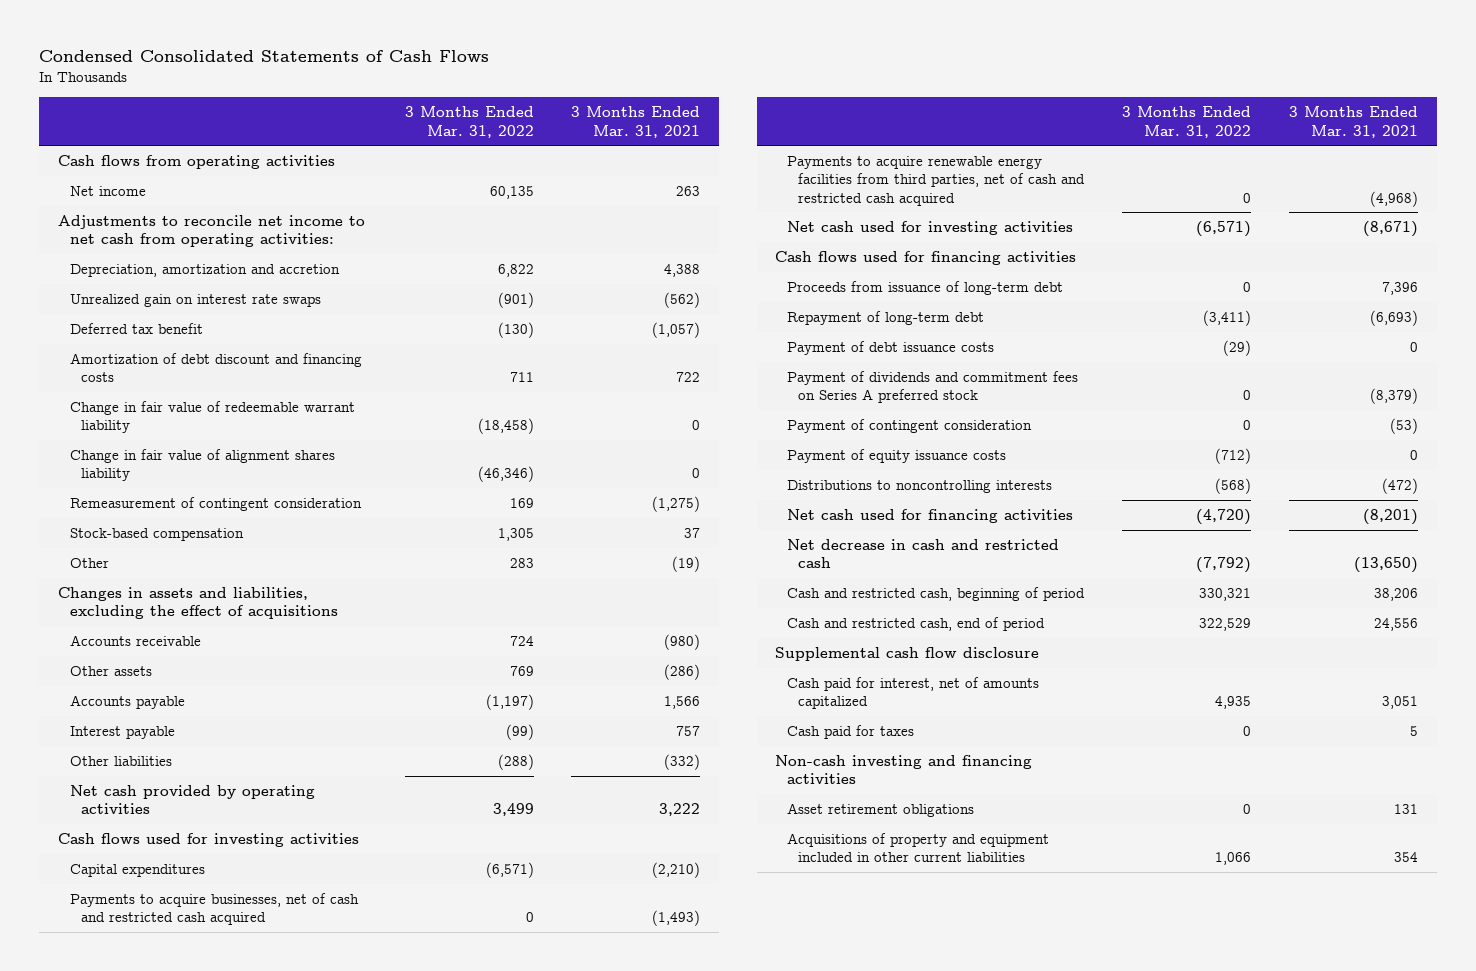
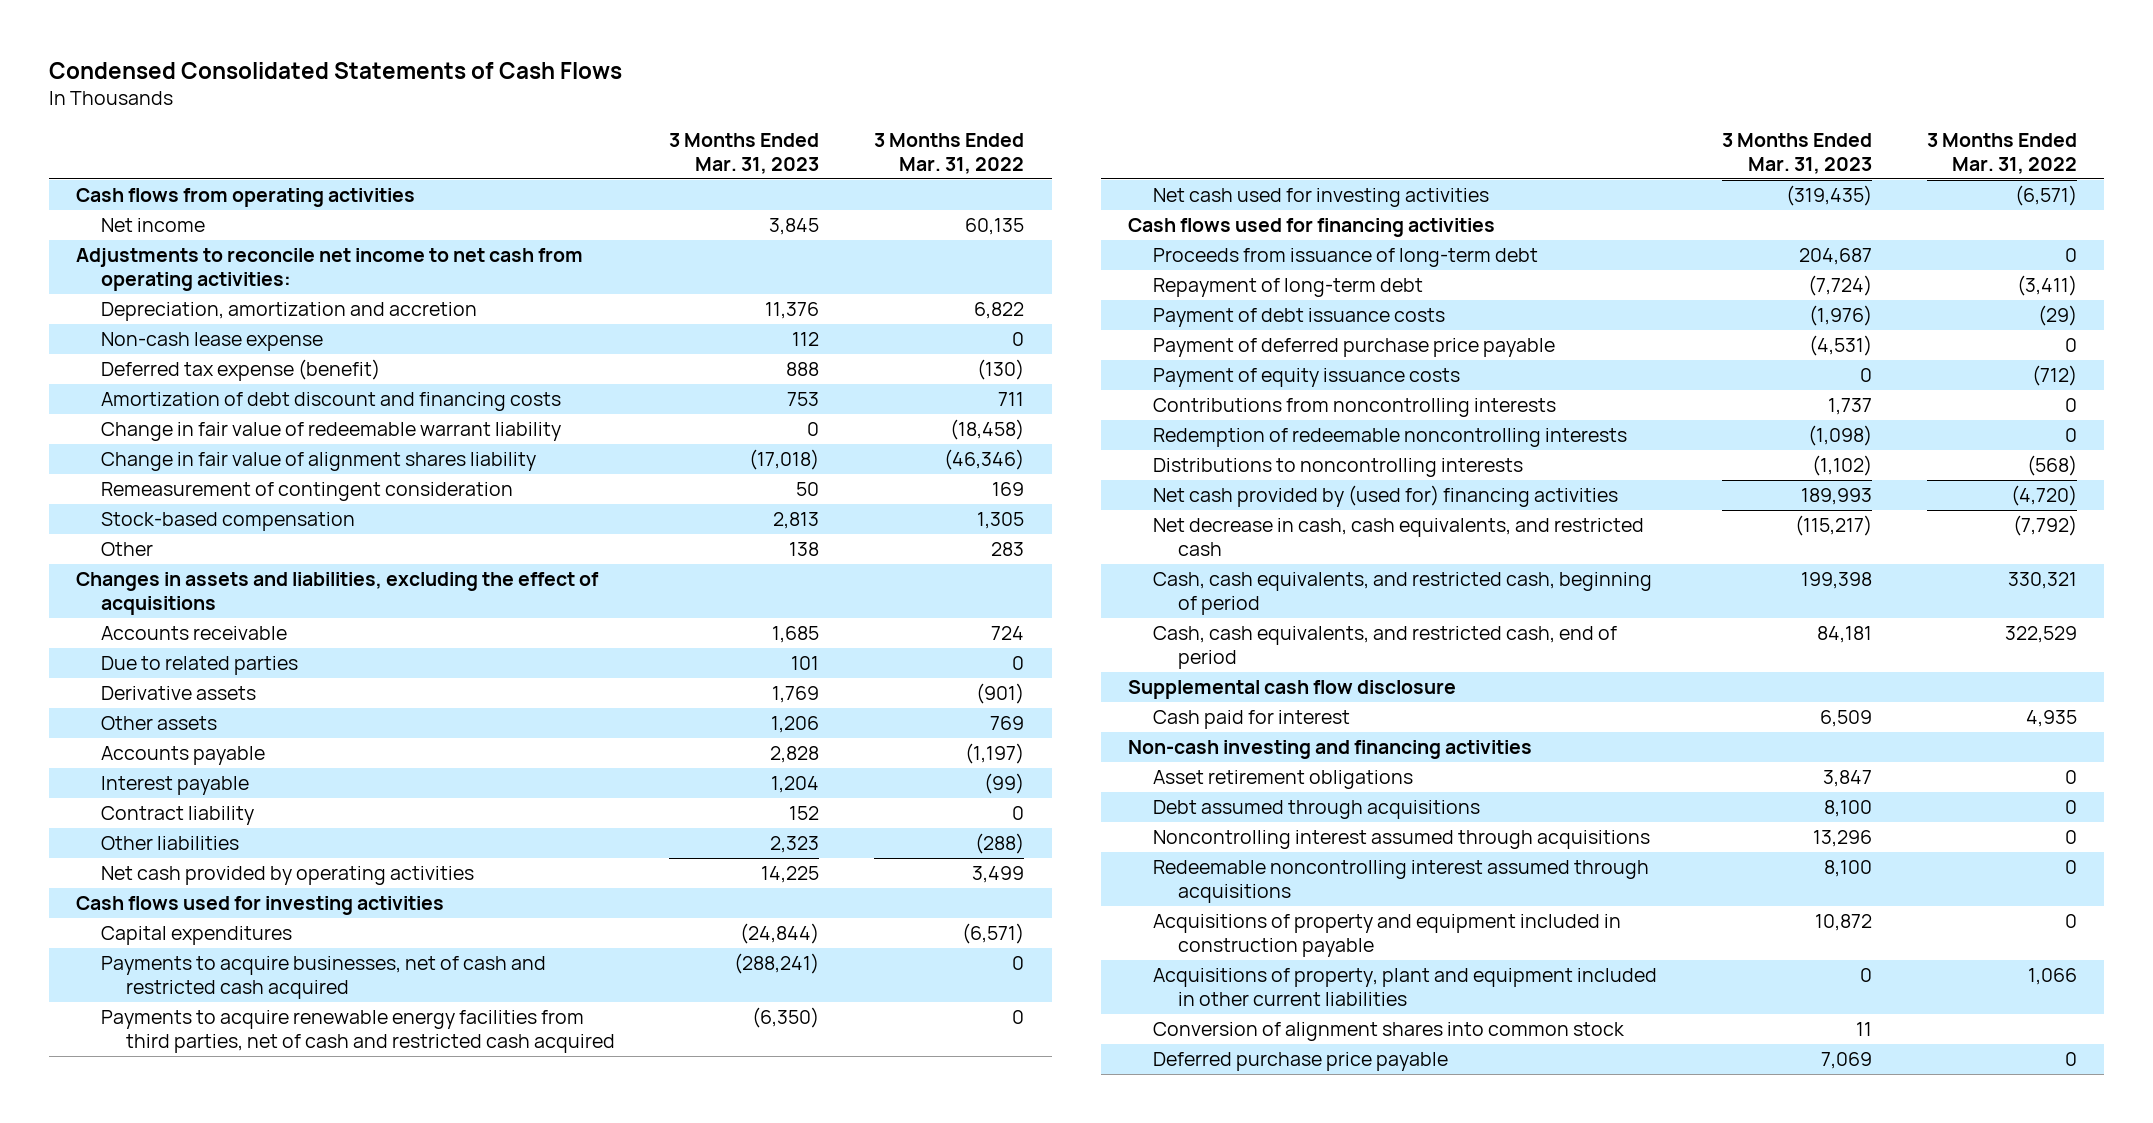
- | 3 Months Ended Mar. 31, 2022 | 3 Months Ended Mar. 31, 2021
+ | 3 Months Ended Mar. 31, 2023 | 3 Months Ended Mar. 31, 2022
- Unrealized gain on interest rate swaps | (901) | (562)
- Deferred tax benefit | (130) | (1,057)
+ Non-cash lease expense | 112 | 0
+ Deferred tax expense (benefit) | 888 | (130)
+ Due to related parties | 101 | 0
+ Derivative assets | 1,769 | (901)
+ Contract liability | 152 | 0
- Payment of dividends and commitment fees on Series A preferred stock | 0 | (8,379)
- Payment of contingent consideration | 0 | (53)
+ Payment of deferred purchase price payable | (4,531) | 0
+ Contributions from noncontrolling interests | 1,737 | 0
+ Redemption of redeemable noncontrolling interests | (1,098) | 0
- Net cash used for financing activities | (4,720) | (8,201)
- Net decrease in cash and restricted cash | (7,792) | (13,650)
- Cash and restricted cash, beginning of period | 330,321 | 38,206
- Cash and restricted cash, end of period | 322,529 | 24,556
+ Net cash provided by (used for) financing activities | 189,993 | (4,720)
+ Net decrease in cash, cash equivalents, and restricted cash | (115,217) | (7,792)
+ Cash, cash equivalents, and restricted cash, beginning of period | 199,398 | 330,321
+ Cash, cash equivalents, and restricted cash, end of period | 84,181 | 322,529
- Cash paid for interest, net of amounts capitalized | 4,935 | 3,051
- Cash paid for taxes | 0 | 5
+ Cash paid for interest | 6,509 | 4,935
- Acquisitions of property and equipment included in other current liabilities | 1,066 | 354
+ Debt assumed through acquisitions | 8,100 | 0
+ Noncontrolling interest assumed through acquisitions | 13,296 | 0
+ Redeemable noncontrolling interest assumed through acquisitions | 8,100 | 0
+ Acquisitions of property and equipment included in construction payable | 10,872 | 0
+ Acquisitions of property, plant and equipment included in other current liabilities | 0 | 1,066
+ Conversion of alignment shares into common stock | 11 |
+ Deferred purchase price payable | 7,069 | 0

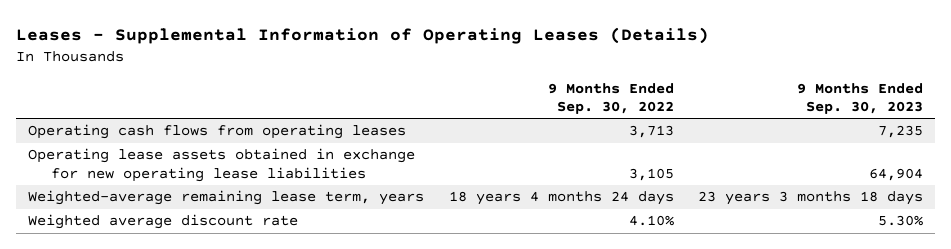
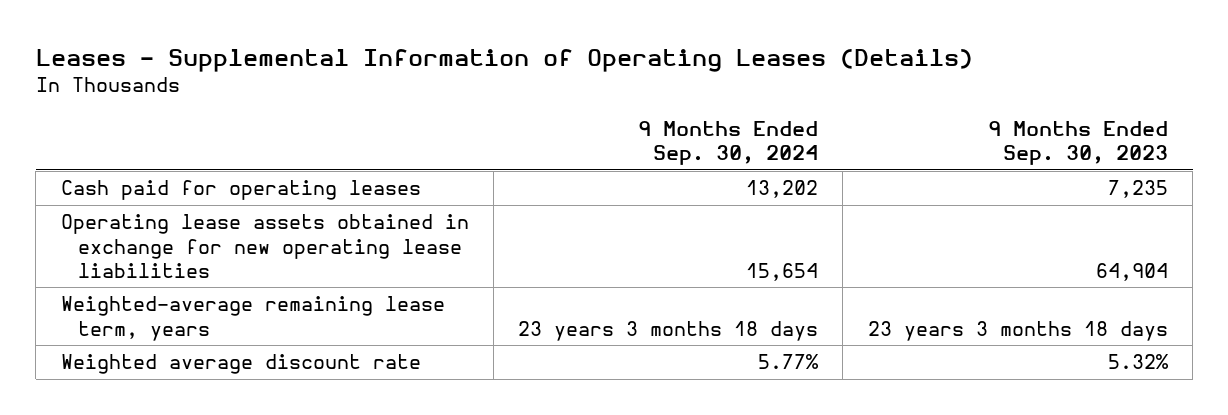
- | 9 Months Ended Sep. 30, 2022 | 9 Months Ended Sep. 30, 2023
+ | 9 Months Ended Sep. 30, 2024 | 9 Months Ended Sep. 30, 2023
- Operating cash flows from operating leases | 3,713 | 7,235
+ Cash paid for operating leases | 13,202 | 7,235
- Weighted average discount rate | 4.10% | 5.30%
+ Weighted average discount rate | 5.77% | 5.32%

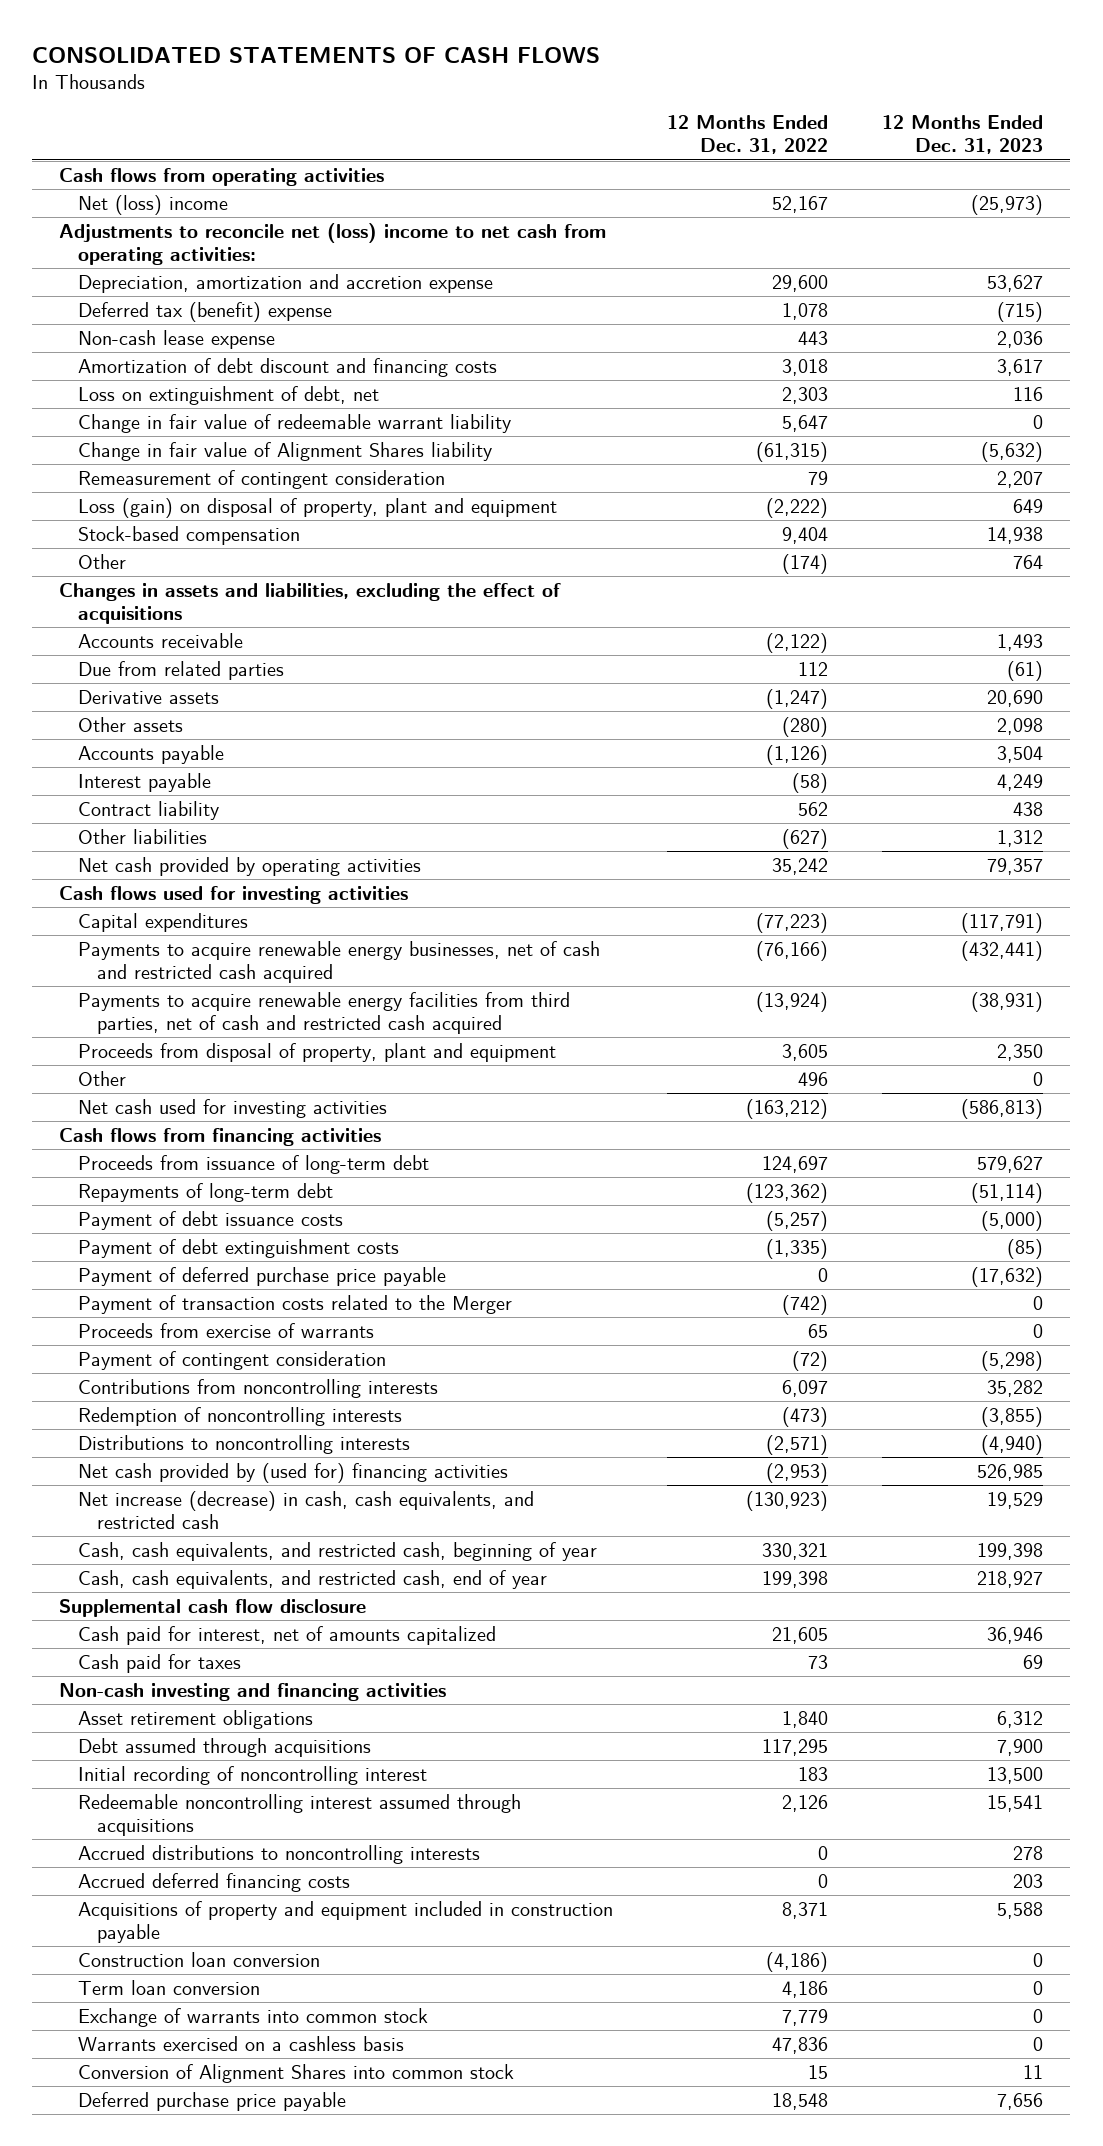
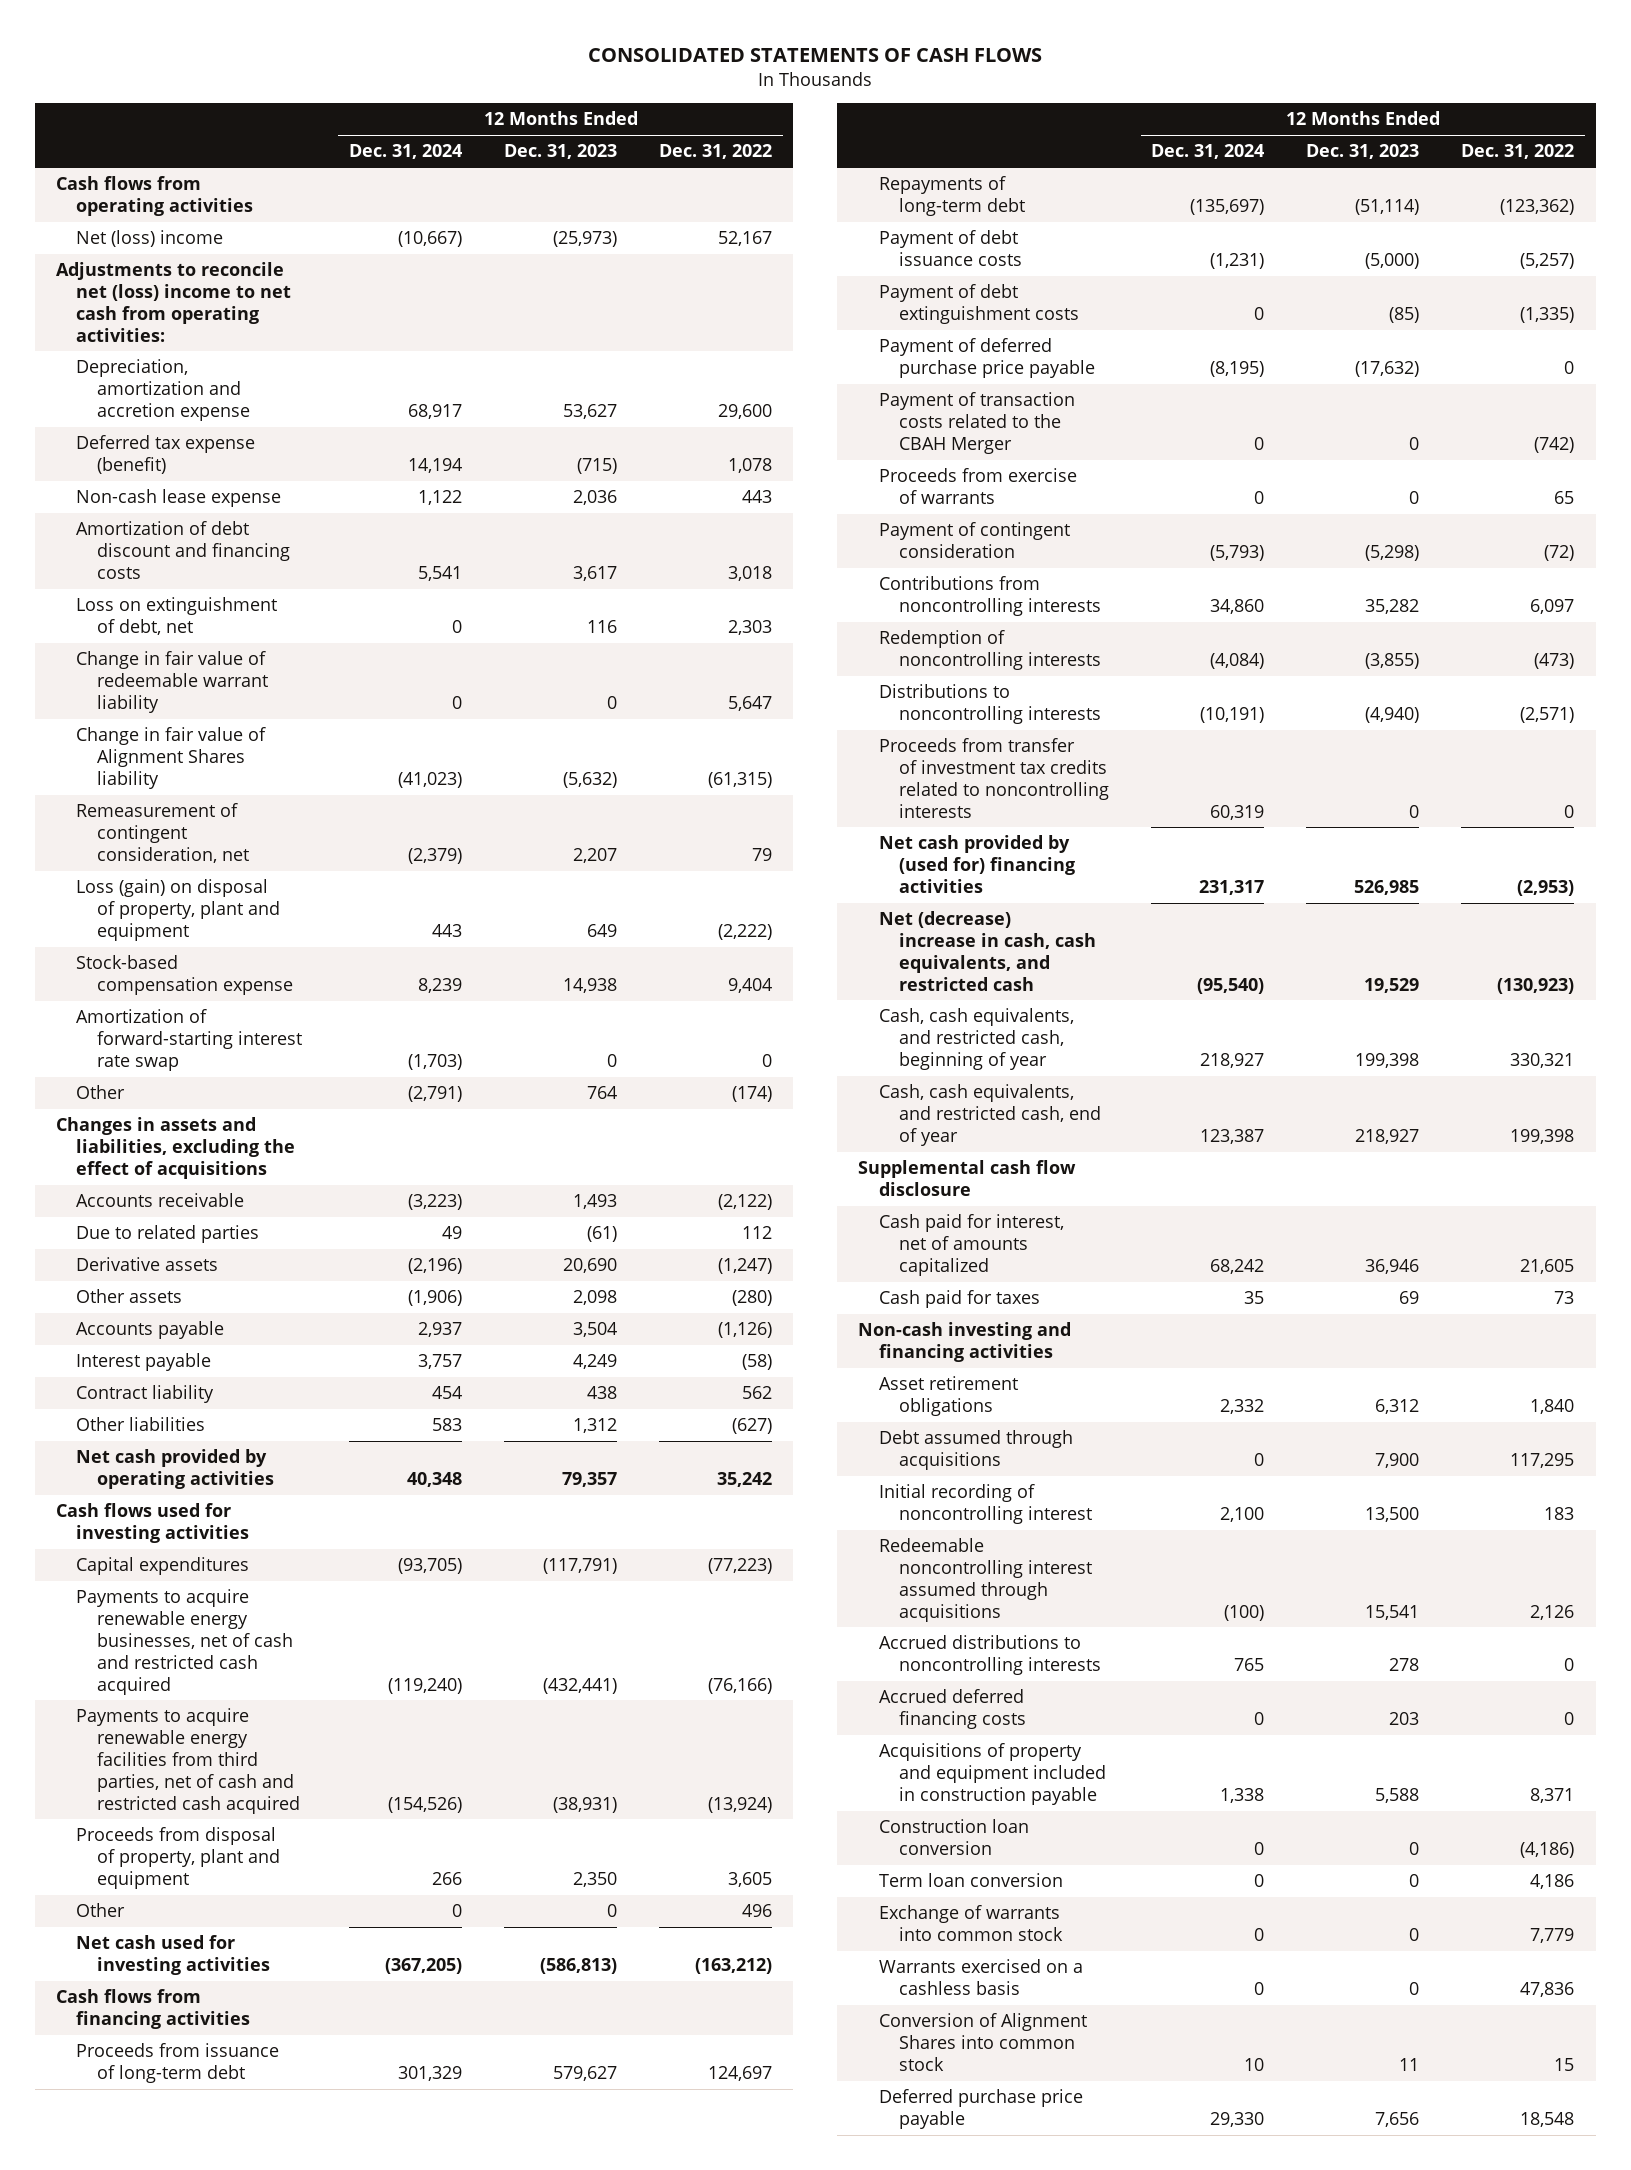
- | 12 Months Ended Dec. 31, 2022 | 12 Months Ended Dec. 31, 2023
+ | 12 Months Ended Dec. 31, 2024 | 12 Months Ended Dec. 31, 2023 | 12 Months Ended Dec. 31, 2022
- Deferred tax (benefit) expense | 1,078 | (715)
+ Deferred tax expense (benefit) | 14,194 | (715) | 1,078
- Remeasurement of contingent consideration | 79 | 2,207
+ Remeasurement of contingent consideration, net | (2,379) | 2,207 | 79
- Stock-based compensation | 9,404 | 14,938
+ Stock-based compensation expense | 8,239 | 14,938 | 9,404
+ Amortization of forward-starting interest rate swap | (1,703) | 0 | 0
- Due from related parties | 112 | (61)
+ Due to related parties | 49 | (61) | 112
- Payment of transaction costs related to the Merger | (742) | 0
+ Payment of transaction costs related to the CBAH Merger | 0 | 0 | (742)
+ Proceeds from transfer of investment tax credits related to noncontrolling interests | 60,319 | 0 | 0
- Net increase (decrease) in cash, cash equivalents, and restricted cash | (130,923) | 19,529
+ Net (decrease) increase in cash, cash equivalents, and restricted cash | (95,540) | 19,529 | (130,923)

